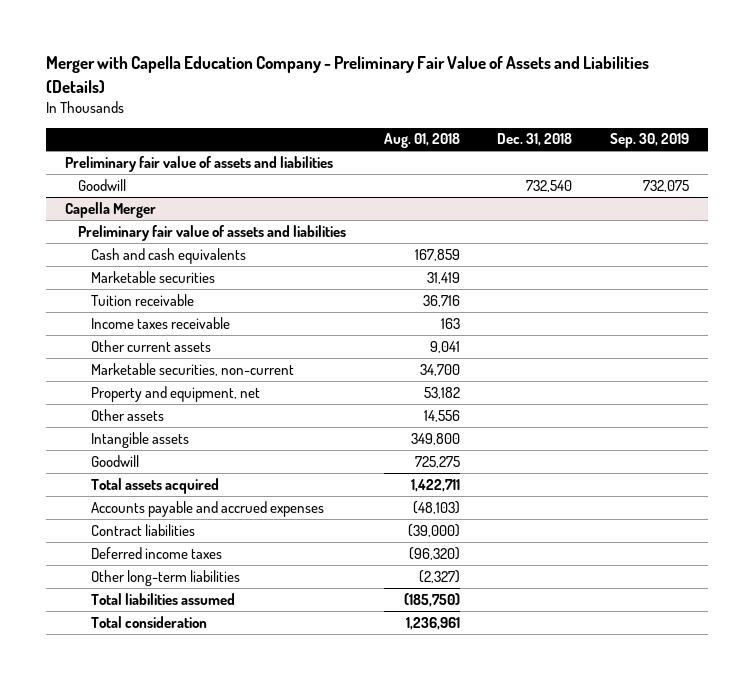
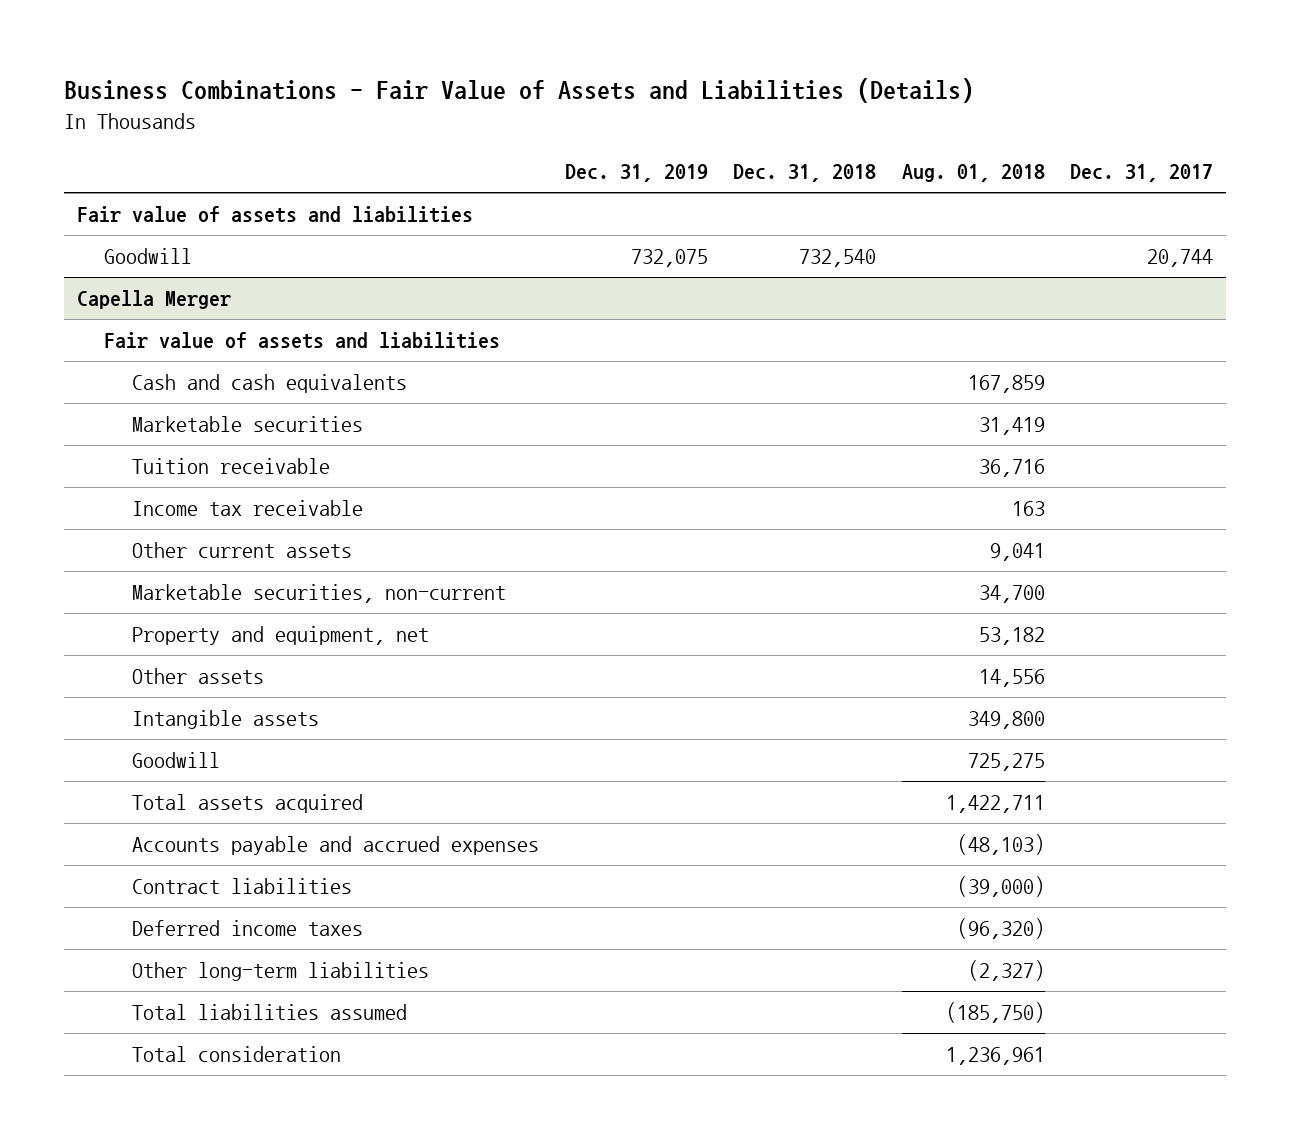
- Merger with Capella Education Company - Preliminary Fair Value of Assets and Liabilities (Details)
+ Business Combinations - Fair Value of Assets and Liabilities (Details)
- | Aug. 01, 2018 | Dec. 31, 2018 | Sep. 30, 2019
+ | Dec. 31, 2019 | Dec. 31, 2018 | Aug. 01, 2018 | Dec. 31, 2017
- Preliminary fair value of assets and liabilities
+ Fair value of assets and liabilities
@ Capella Merger
- Preliminary fair value of assets and liabilities
+ Fair value of assets and liabilities
- Income taxes receivable | 163 | |
+ Income tax receivable | | | 163 |

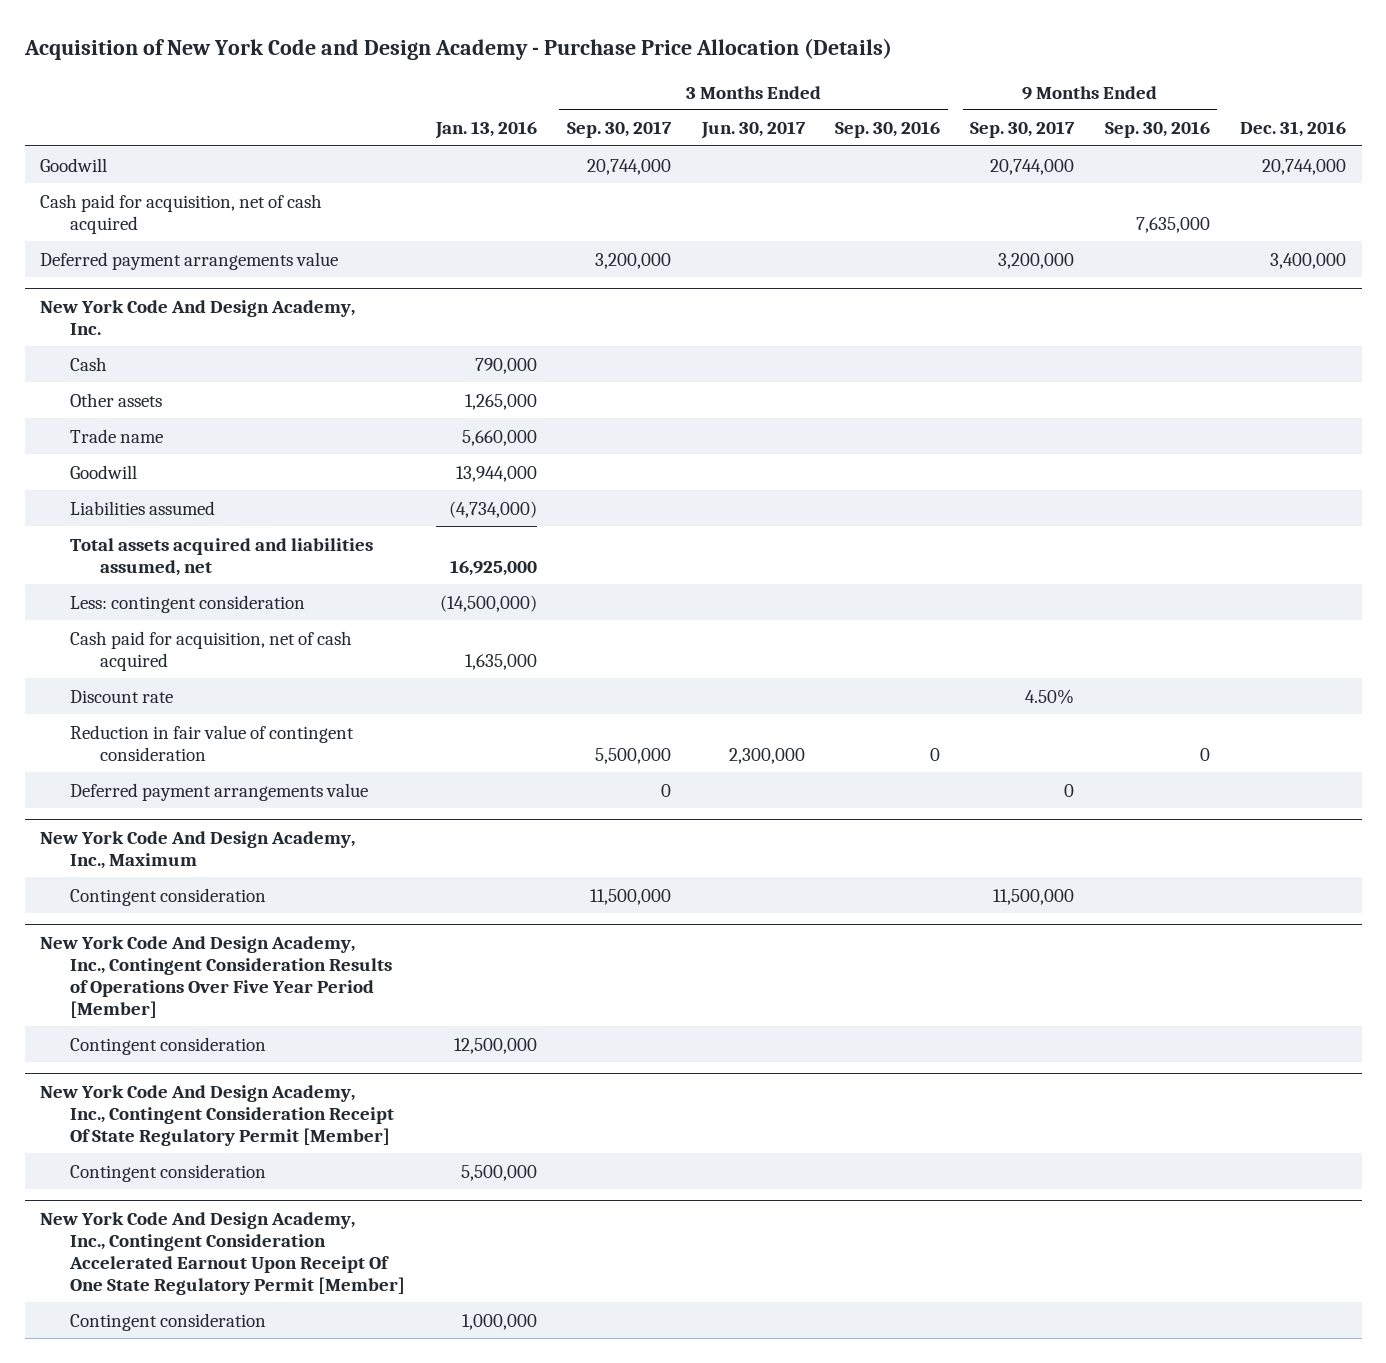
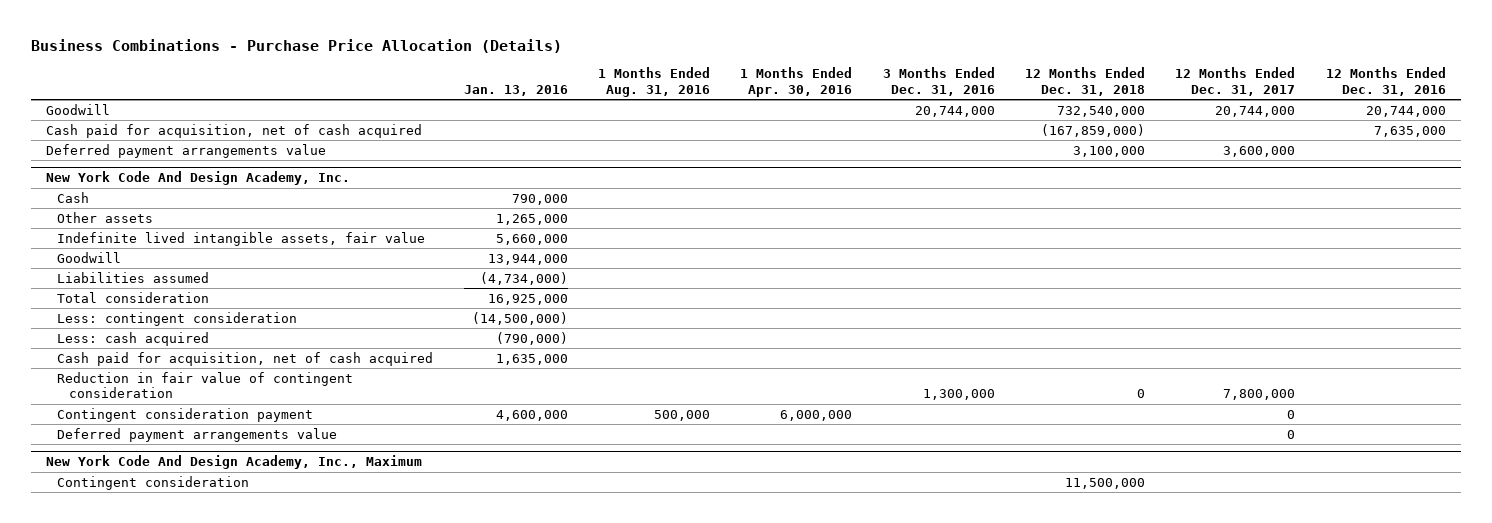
- Acquisition of New York Code and Design Academy - Purchase Price Allocation (Details)
+ Business Combinations - Purchase Price Allocation (Details)
- | Jan. 13, 2016 | 3 Months Ended Sep. 30, 2017 | 3 Months Ended Jun. 30, 2017 | 3 Months Ended Sep. 30, 2016 | 9 Months Ended Sep. 30, 2017 | 9 Months Ended Sep. 30, 2016 | Dec. 31, 2016
+ | Jan. 13, 2016 | 1 Months Ended Aug. 31, 2016 | 1 Months Ended Apr. 30, 2016 | 3 Months Ended Dec. 31, 2016 | 12 Months Ended Dec. 31, 2018 | 12 Months Ended Dec. 31, 2017 | 12 Months Ended Dec. 31, 2016
@ New York Code And Design Academy, Inc.
- Trade name | 5,660,000 | | | | | |
+ Indefinite lived intangible assets, fair value | 5,660,000 | | | | | |
- Total assets acquired and liabilities assumed, net | 16,925,000 | | | | | |
+ Total consideration | 16,925,000 | | | | | |
+ Less: cash acquired | (790,000) | | | | | |
- Discount rate | | | | | 4.50% | |
+ Contingent consideration payment | 4,600,000 | 500,000 | 6,000,000 | | | 0 |
- New York Code And Design Academy, Inc., Contingent Consideration Results of Operations Over Five Year Period [Member]
- Contingent consideration | 12,500,000 | | | | | |
- New York Code And Design Academy, Inc., Contingent Consideration Receipt Of State Regulatory Permit [Member]
- Contingent consideration | 5,500,000 | | | | | |
- New York Code And Design Academy, Inc., Contingent Consideration Accelerated Earnout Upon Receipt Of One State Regulatory Permit [Member]
- Contingent consideration | 1,000,000 | | | | | |

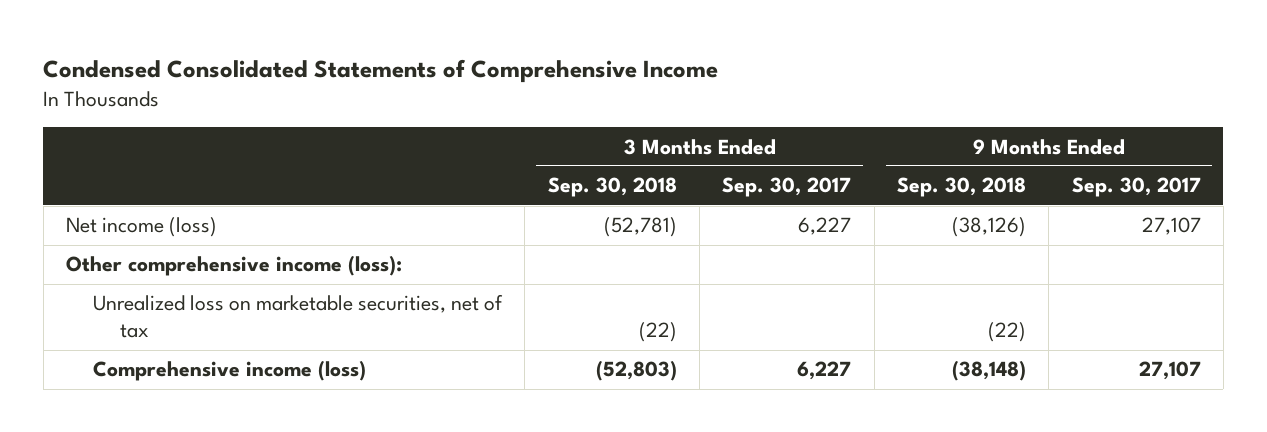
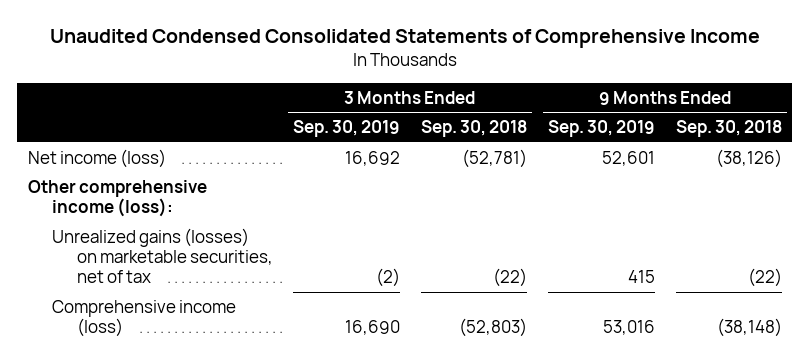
- Condensed Consolidated Statements of Comprehensive Income
+ Unaudited Condensed Consolidated Statements of Comprehensive Income
- | 3 Months Ended Sep. 30, 2018 | 3 Months Ended Sep. 30, 2017 | 9 Months Ended Sep. 30, 2018 | 9 Months Ended Sep. 30, 2017
+ | 3 Months Ended Sep. 30, 2019 | 3 Months Ended Sep. 30, 2018 | 9 Months Ended Sep. 30, 2019 | 9 Months Ended Sep. 30, 2018
- Unrealized loss on marketable securities, net of tax | (22) | | (22) |
+ Unrealized gains (losses) on marketable securities, net of tax | (2) | (22) | 415 | (22)

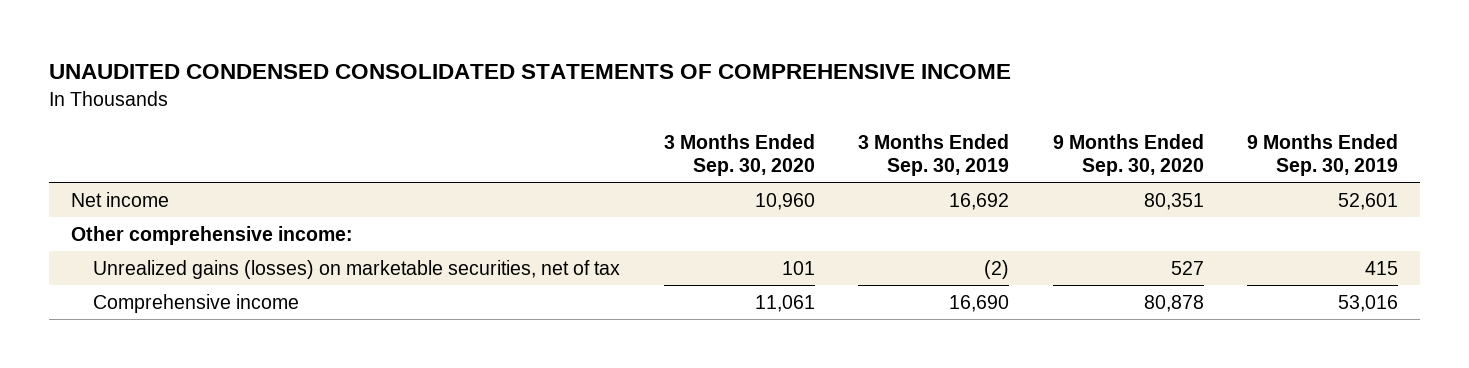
- Unaudited Condensed Consolidated Statements of Comprehensive Income
+ UNAUDITED CONDENSED CONSOLIDATED STATEMENTS OF COMPREHENSIVE INCOME
- | 3 Months Ended Sep. 30, 2019 | 3 Months Ended Sep. 30, 2018 | 9 Months Ended Sep. 30, 2019 | 9 Months Ended Sep. 30, 2018
+ | 3 Months Ended Sep. 30, 2020 | 3 Months Ended Sep. 30, 2019 | 9 Months Ended Sep. 30, 2020 | 9 Months Ended Sep. 30, 2019
- Net income (loss) | 16,692 | (52,781) | 52,601 | (38,126)
- Other comprehensive income (loss):
+ Net income | 10,960 | 16,692 | 80,351 | 52,601
+ Other comprehensive income:
- Comprehensive income (loss) | 16,690 | (52,803) | 53,016 | (38,148)
+ Comprehensive income | 11,061 | 16,690 | 80,878 | 53,016

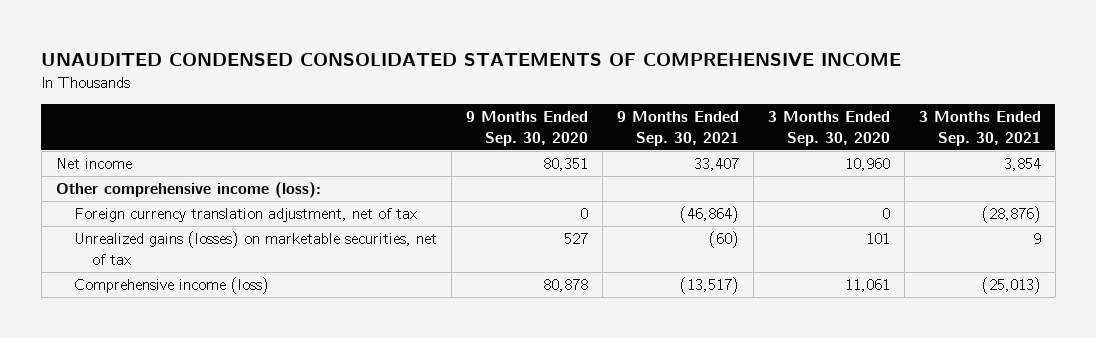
- | 3 Months Ended Sep. 30, 2020 | 3 Months Ended Sep. 30, 2019 | 9 Months Ended Sep. 30, 2020 | 9 Months Ended Sep. 30, 2019
+ | 9 Months Ended Sep. 30, 2020 | 9 Months Ended Sep. 30, 2021 | 3 Months Ended Sep. 30, 2020 | 3 Months Ended Sep. 30, 2021
- Other comprehensive income:
+ Other comprehensive income (loss):
+ Foreign currency translation adjustment, net of tax | 0 | (46,864) | 0 | (28,876)
- Comprehensive income | 11,061 | 16,690 | 80,878 | 53,016
+ Comprehensive income (loss) | 80,878 | (13,517) | 11,061 | (25,013)

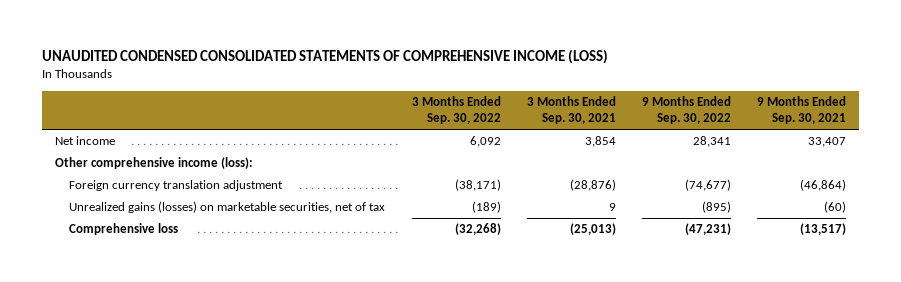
- UNAUDITED CONDENSED CONSOLIDATED STATEMENTS OF COMPREHENSIVE INCOME
+ UNAUDITED CONDENSED CONSOLIDATED STATEMENTS OF COMPREHENSIVE INCOME (LOSS)
- | 9 Months Ended Sep. 30, 2020 | 9 Months Ended Sep. 30, 2021 | 3 Months Ended Sep. 30, 2020 | 3 Months Ended Sep. 30, 2021
+ | 3 Months Ended Sep. 30, 2022 | 3 Months Ended Sep. 30, 2021 | 9 Months Ended Sep. 30, 2022 | 9 Months Ended Sep. 30, 2021
- Foreign currency translation adjustment, net of tax | 0 | (46,864) | 0 | (28,876)
+ Foreign currency translation adjustment | (38,171) | (28,876) | (74,677) | (46,864)
- Comprehensive income (loss) | 80,878 | (13,517) | 11,061 | (25,013)
+ Comprehensive loss | (32,268) | (25,013) | (47,231) | (13,517)

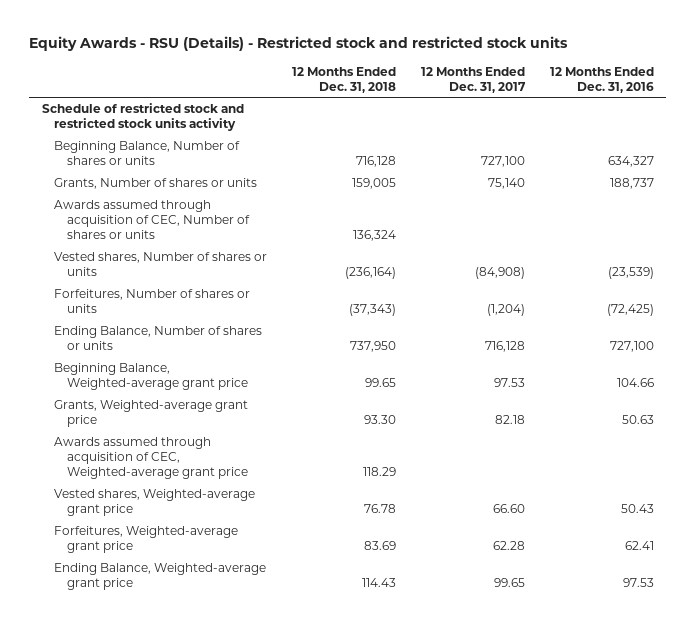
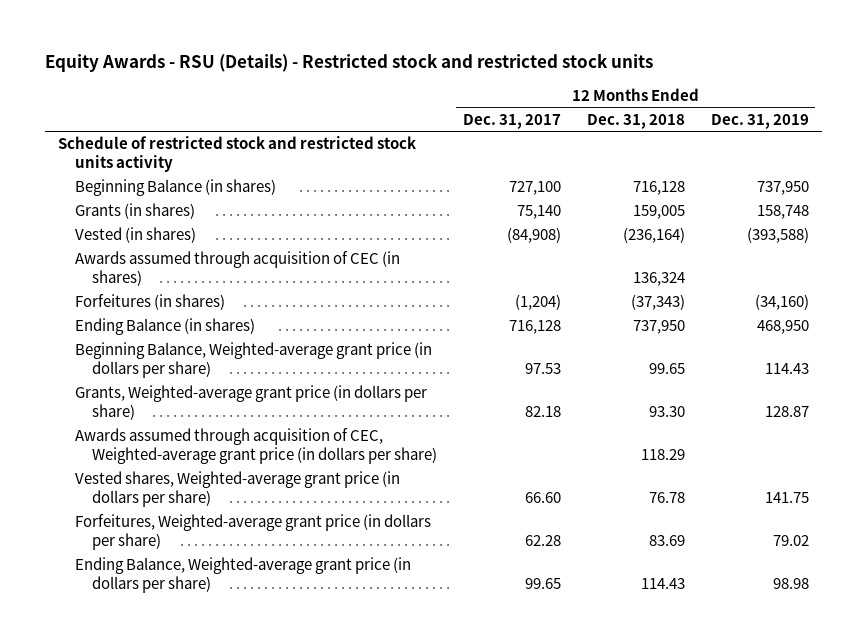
- | 12 Months Ended Dec. 31, 2018 | 12 Months Ended Dec. 31, 2017 | 12 Months Ended Dec. 31, 2016
+ | 12 Months Ended Dec. 31, 2017 | 12 Months Ended Dec. 31, 2018 | 12 Months Ended Dec. 31, 2019
- Beginning Balance, Number of shares or units | 716,128 | 727,100 | 634,327
- Grants, Number of shares or units | 159,005 | 75,140 | 188,737
- Awards assumed through acquisition of CEC, Number of shares or units | 136,324 | |
- Vested shares, Number of shares or units | (236,164) | (84,908) | (23,539)
- Forfeitures, Number of shares or units | (37,343) | (1,204) | (72,425)
- Ending Balance, Number of shares or units | 737,950 | 716,128 | 727,100
- Beginning Balance, Weighted-average grant price | 99.65 | 97.53 | 104.66
- Grants, Weighted-average grant price | 93.30 | 82.18 | 50.63
- Awards assumed through acquisition of CEC, Weighted-average grant price | 118.29 | |
- Vested shares, Weighted-average grant price | 76.78 | 66.60 | 50.43
- Forfeitures, Weighted-average grant price | 83.69 | 62.28 | 62.41
- Ending Balance, Weighted-average grant price | 114.43 | 99.65 | 97.53
+ Beginning Balance (in shares) | 727,100 | 716,128 | 737,950
+ Grants (in shares) | 75,140 | 159,005 | 158,748
+ Vested (in shares) | (84,908) | (236,164) | (393,588)
+ Awards assumed through acquisition of CEC (in shares) | | 136,324 |
+ Forfeitures (in shares) | (1,204) | (37,343) | (34,160)
+ Ending Balance (in shares) | 716,128 | 737,950 | 468,950
+ Beginning Balance, Weighted-average grant price (in dollars per share) | 97.53 | 99.65 | 114.43
+ Grants, Weighted-average grant price (in dollars per share) | 82.18 | 93.30 | 128.87
+ Awards assumed through acquisition of CEC, Weighted-average grant price (in dollars per share) | | 118.29 |
+ Vested shares, Weighted-average grant price (in dollars per share) | 66.60 | 76.78 | 141.75
+ Forfeitures, Weighted-average grant price (in dollars per share) | 62.28 | 83.69 | 79.02
+ Ending Balance, Weighted-average grant price (in dollars per share) | 99.65 | 114.43 | 98.98

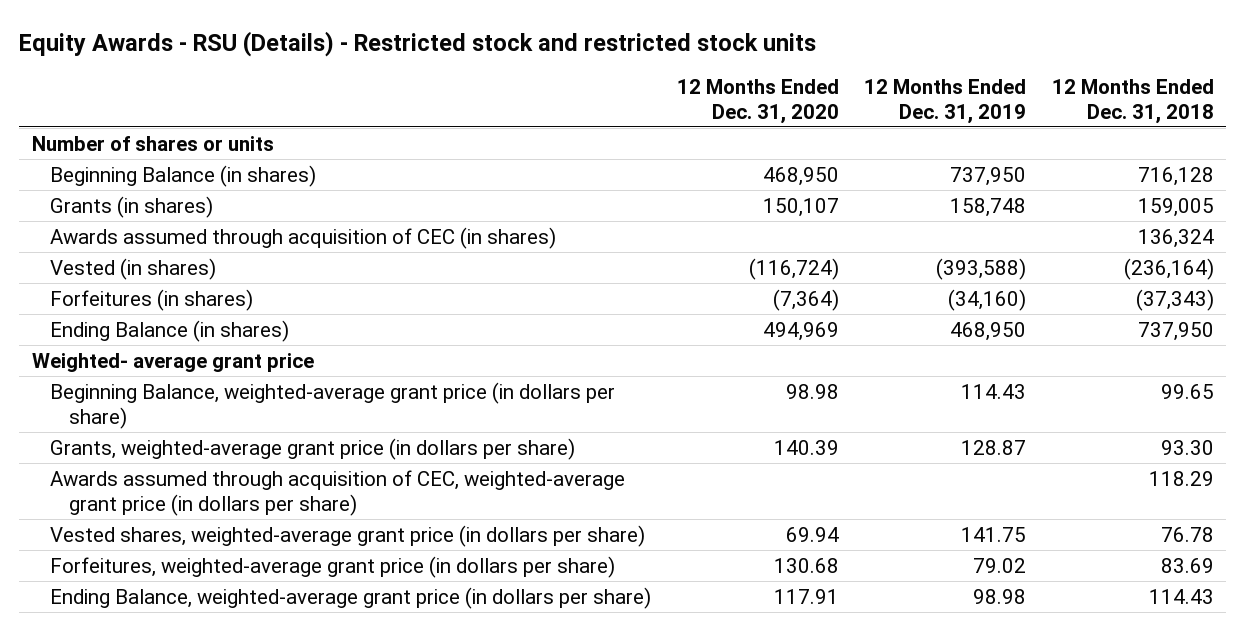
- | 12 Months Ended Dec. 31, 2017 | 12 Months Ended Dec. 31, 2018 | 12 Months Ended Dec. 31, 2019
+ | 12 Months Ended Dec. 31, 2020 | 12 Months Ended Dec. 31, 2019 | 12 Months Ended Dec. 31, 2018
- Schedule of restricted stock and restricted stock units activity
+ Number of shares or units
moved down: Vested (in shares) | (116,724) | (393,588) | (236,164)
- Beginning Balance, Weighted-average grant price (in dollars per share) | 97.53 | 99.65 | 114.43
- Grants, Weighted-average grant price (in dollars per share) | 82.18 | 93.30 | 128.87
- Awards assumed through acquisition of CEC, Weighted-average grant price (in dollars per share) | | 118.29 |
- Vested shares, Weighted-average grant price (in dollars per share) | 66.60 | 76.78 | 141.75
- Forfeitures, Weighted-average grant price (in dollars per share) | 62.28 | 83.69 | 79.02
- Ending Balance, Weighted-average grant price (in dollars per share) | 99.65 | 114.43 | 98.98
+ Weighted- average grant price
+ Beginning Balance, weighted-average grant price (in dollars per share) | 98.98 | 114.43 | 99.65
+ Grants, weighted-average grant price (in dollars per share) | 140.39 | 128.87 | 93.30
+ Awards assumed through acquisition of CEC, weighted-average grant price (in dollars per share) | | | 118.29
+ Vested shares, weighted-average grant price (in dollars per share) | 69.94 | 141.75 | 76.78
+ Forfeitures, weighted-average grant price (in dollars per share) | 130.68 | 79.02 | 83.69
+ Ending Balance, weighted-average grant price (in dollars per share) | 117.91 | 98.98 | 114.43

